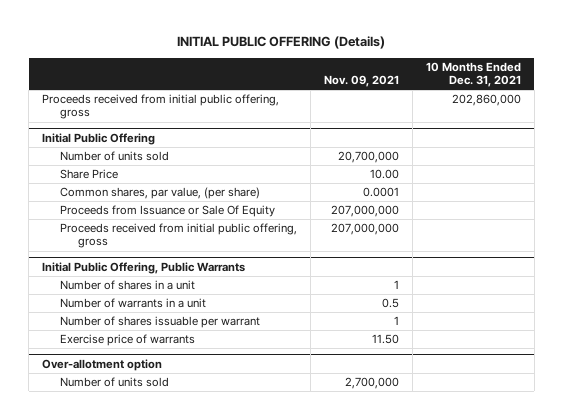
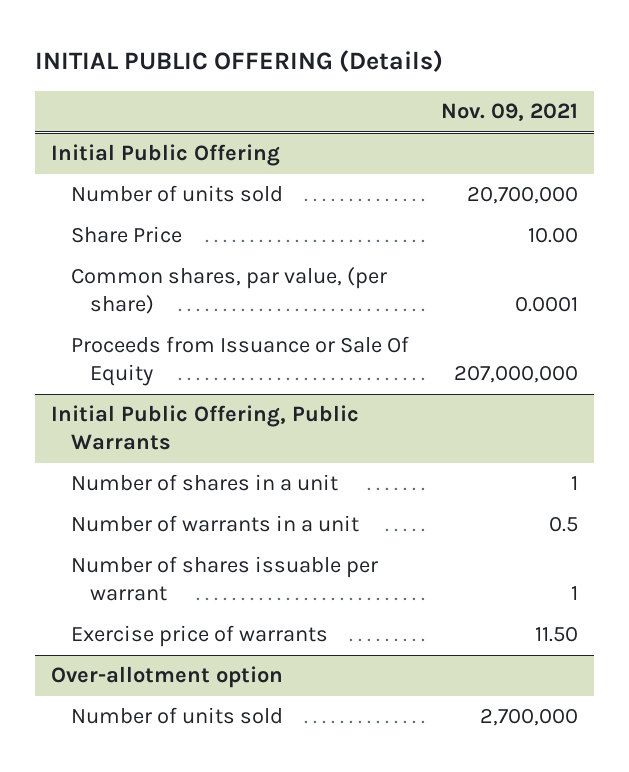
- | Nov. 09, 2021 | 10 Months Ended Dec. 31, 2021
+ | Nov. 09, 2021
- Proceeds received from initial public offering, gross | | 202,860,000
@ Initial Public Offering
- Proceeds received from initial public offering, gross | 207,000,000 |

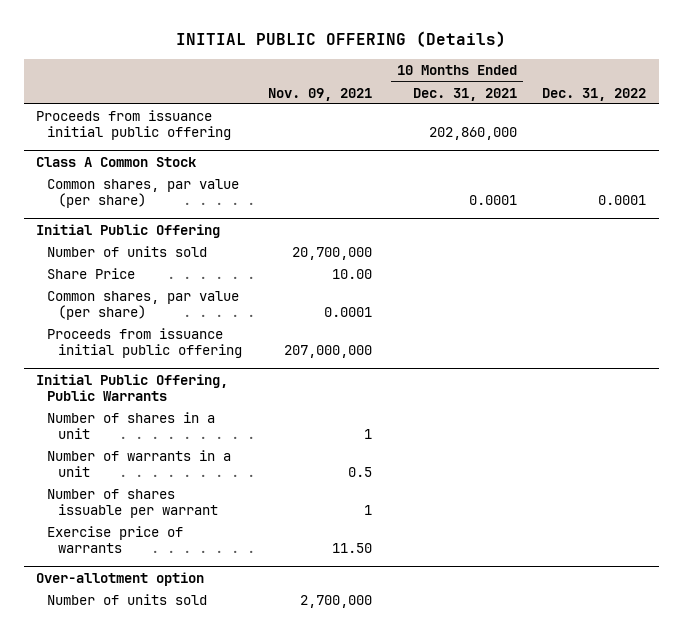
- | Nov. 09, 2021
+ | Nov. 09, 2021 | 10 Months Ended Dec. 31, 2021 | Dec. 31, 2022
+ Proceeds from issuance initial public offering | | 202,860,000 |
+ Class A Common Stock
+ Common shares, par value (per share) | | 0.0001 | 0.0001
@ Initial Public Offering
- Common shares, par value, (per share) | 0.0001
- Proceeds from Issuance or Sale Of Equity | 207,000,000
+ Common shares, par value (per share) | 0.0001 | |
+ Proceeds from issuance initial public offering | 207,000,000 | |

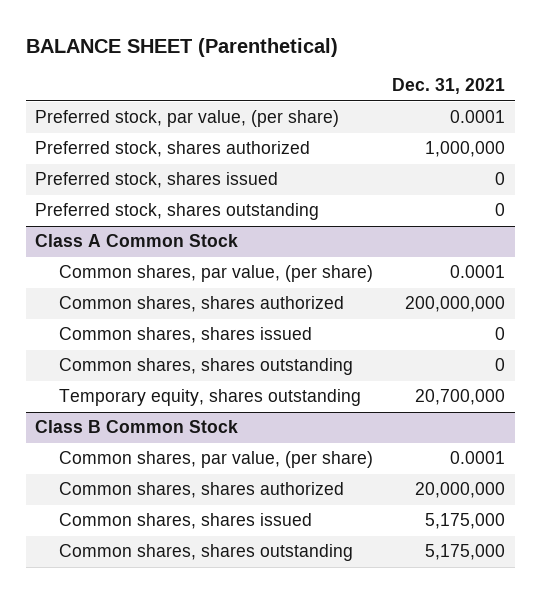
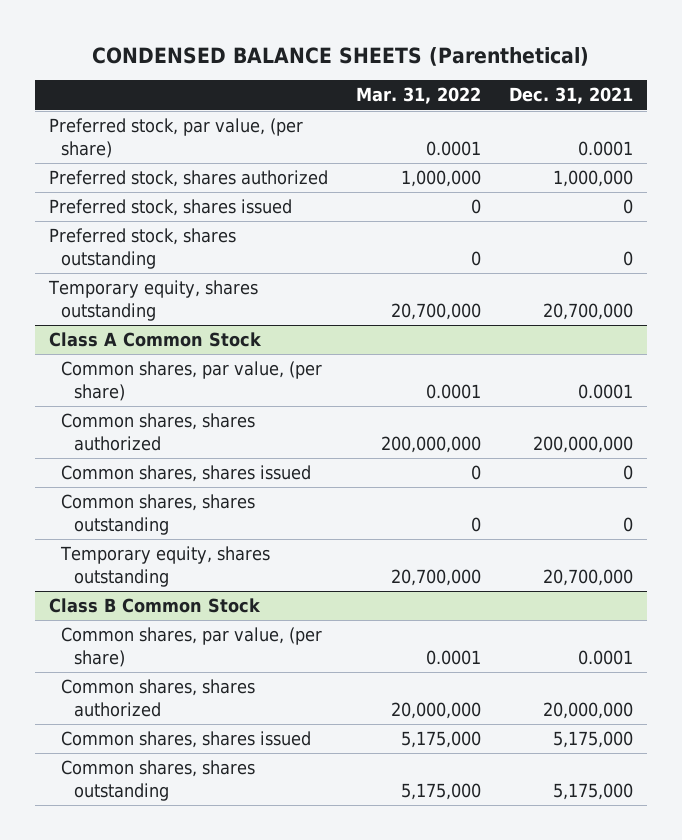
- BALANCE SHEET (Parenthetical)
+ CONDENSED BALANCE SHEETS (Parenthetical)
- | Dec. 31, 2021
+ | Mar. 31, 2022 | Dec. 31, 2021
+ Temporary equity, shares outstanding | 20,700,000 | 20,700,000

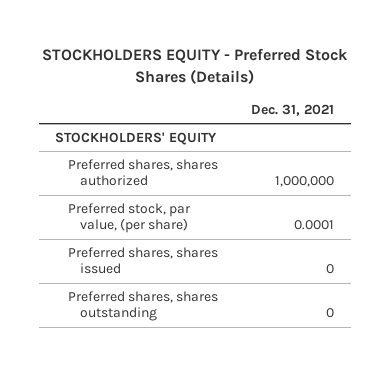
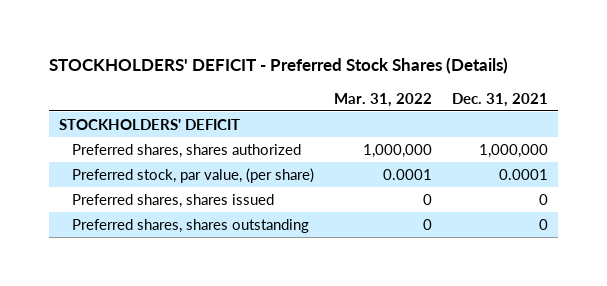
- STOCKHOLDERS EQUITY - Preferred Stock Shares (Details)
+ STOCKHOLDERS' DEFICIT - Preferred Stock Shares (Details)
- | Dec. 31, 2021
+ | Mar. 31, 2022 | Dec. 31, 2021
- STOCKHOLDERS' EQUITY
+ STOCKHOLDERS' DEFICIT

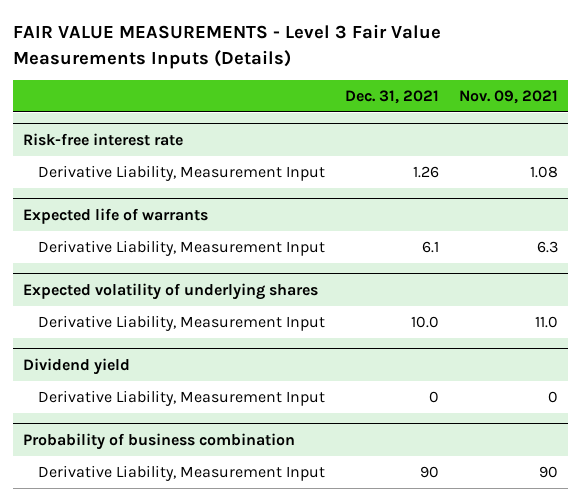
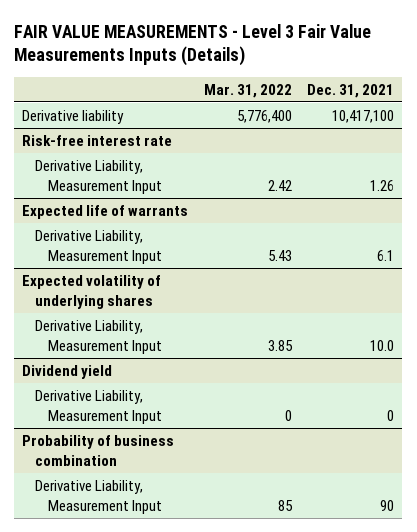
- | Dec. 31, 2021 | Nov. 09, 2021
+ | Mar. 31, 2022 | Dec. 31, 2021
+ Derivative liability | 5,776,400 | 10,417,100

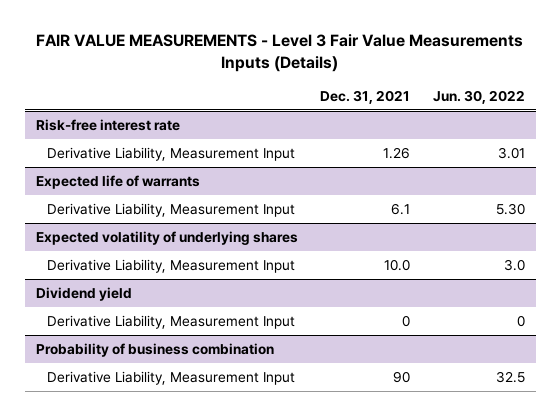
- | Mar. 31, 2022 | Dec. 31, 2021
+ | Dec. 31, 2021 | Jun. 30, 2022
- Derivative liability | 5,776,400 | 10,417,100

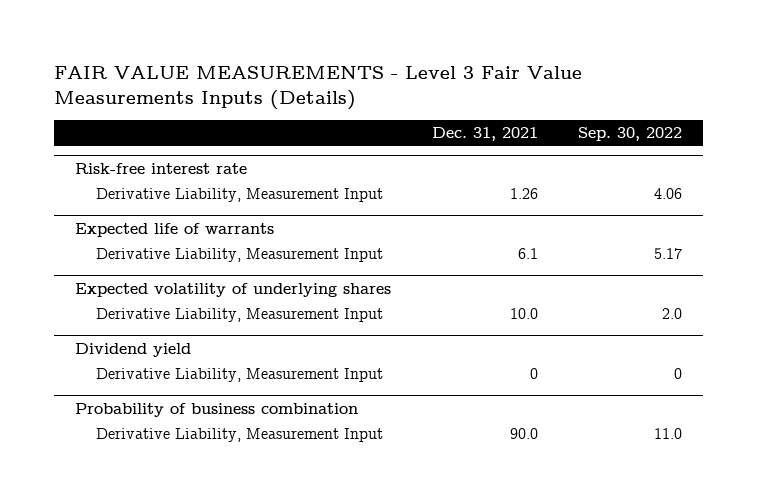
- | Dec. 31, 2021 | Jun. 30, 2022
+ | Dec. 31, 2021 | Sep. 30, 2022
@ Probability of business combination
- Derivative Liability, Measurement Input | 90 | 32.5
+ Derivative Liability, Measurement Input | 90.0 | 11.0

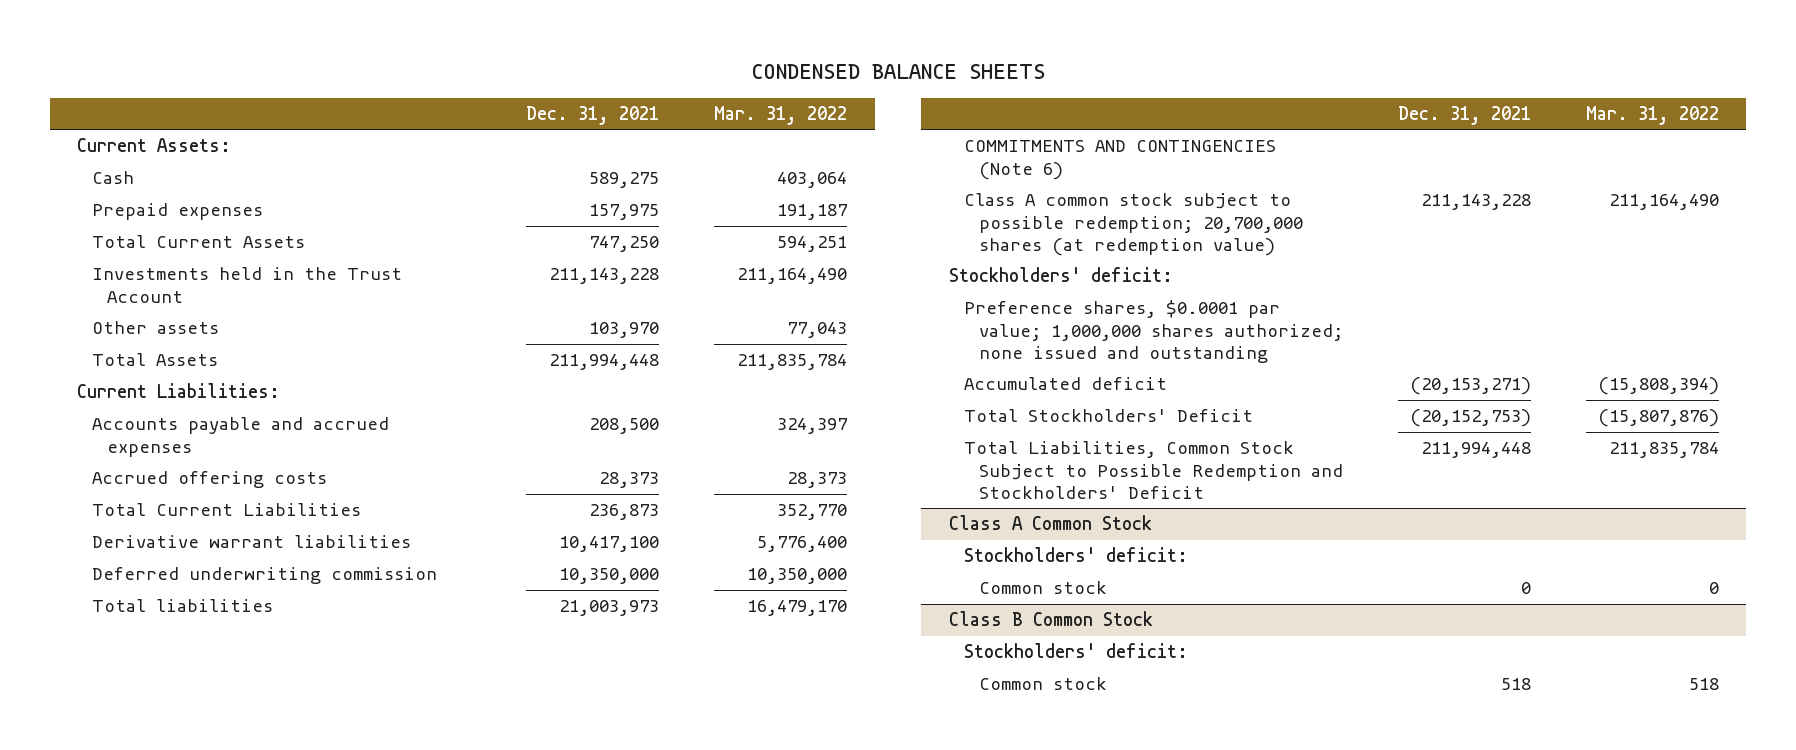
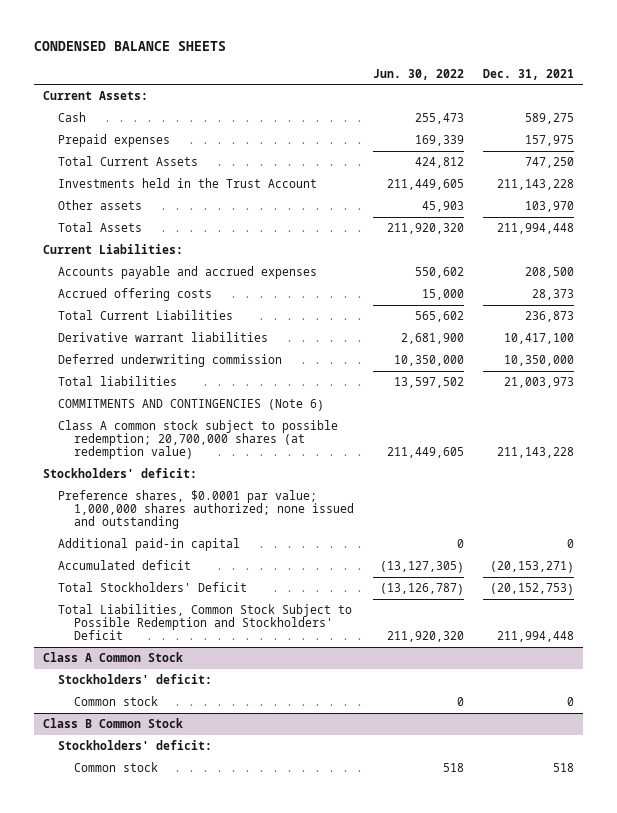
- | Dec. 31, 2021 | Mar. 31, 2022
+ | Jun. 30, 2022 | Dec. 31, 2021
+ Additional paid-in capital | 0 | 0

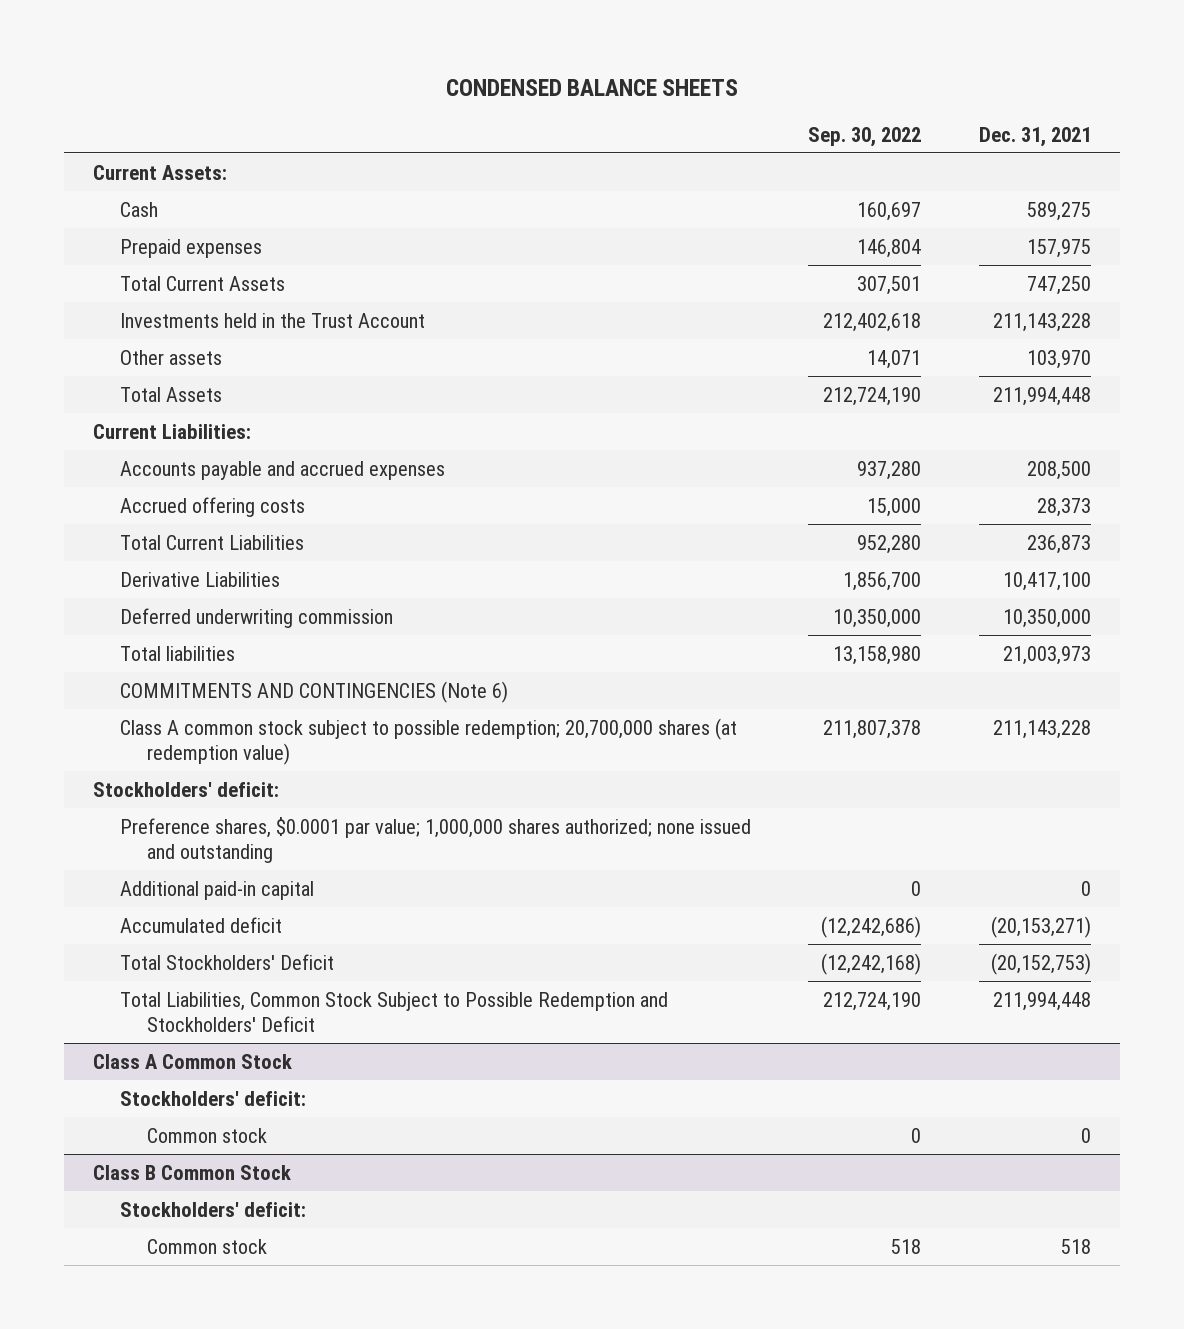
- | Jun. 30, 2022 | Dec. 31, 2021
+ | Sep. 30, 2022 | Dec. 31, 2021
- Derivative warrant liabilities | 2,681,900 | 10,417,100
+ Derivative Liabilities | 1,856,700 | 10,417,100

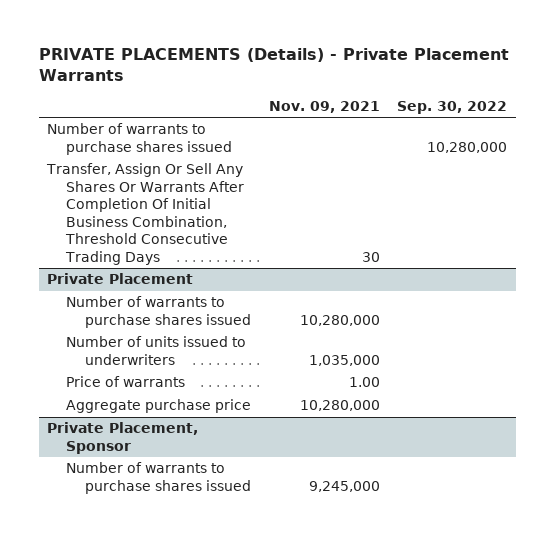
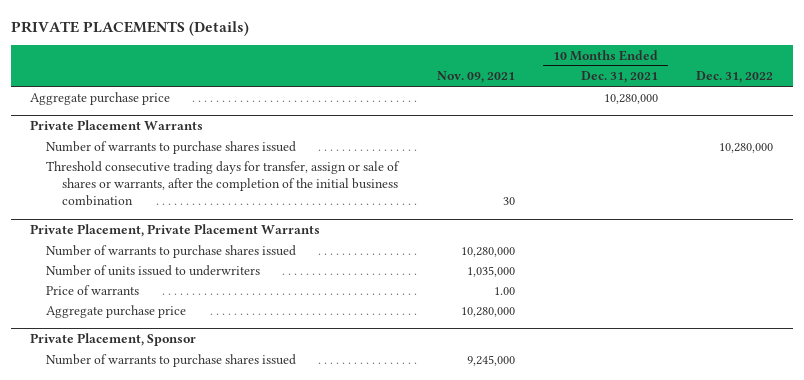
- PRIVATE PLACEMENTS (Details) - Private Placement Warrants
+ PRIVATE PLACEMENTS (Details)
- | Nov. 09, 2021 | Sep. 30, 2022
+ | Nov. 09, 2021 | 10 Months Ended Dec. 31, 2021 | Dec. 31, 2022
+ Aggregate purchase price | | 10,280,000 |
+ Private Placement Warrants
- Transfer, Assign Or Sell Any Shares Or Warrants After Completion Of Initial Business Combination, Threshold Consecutive Trading Days | 30 |
- Private Placement
+ Threshold consecutive trading days for transfer, assign or sale of shares or warrants, after the completion of the initial business combination | 30 | |
+ Private Placement, Private Placement Warrants

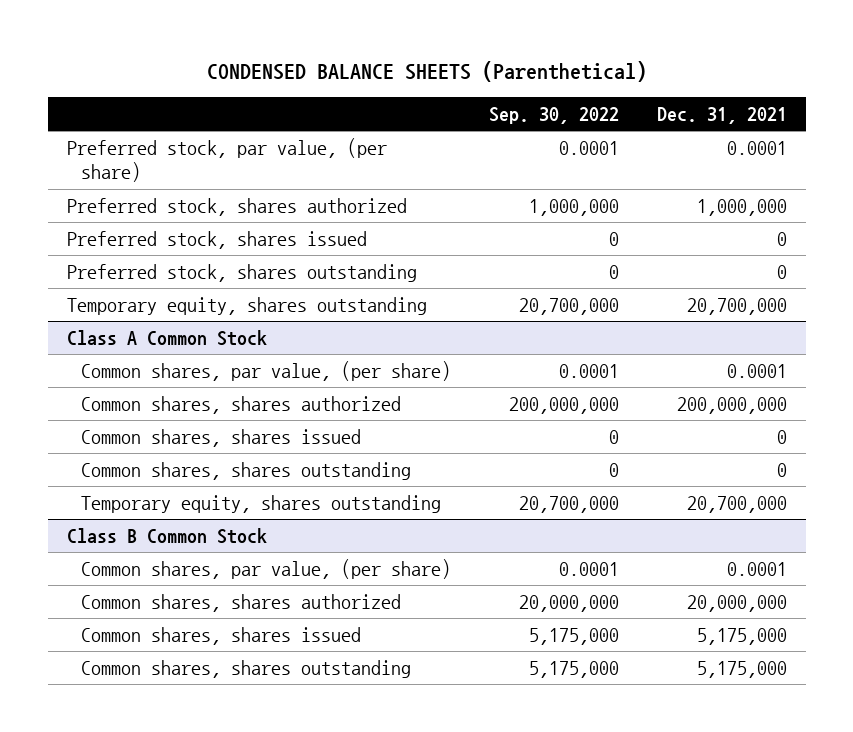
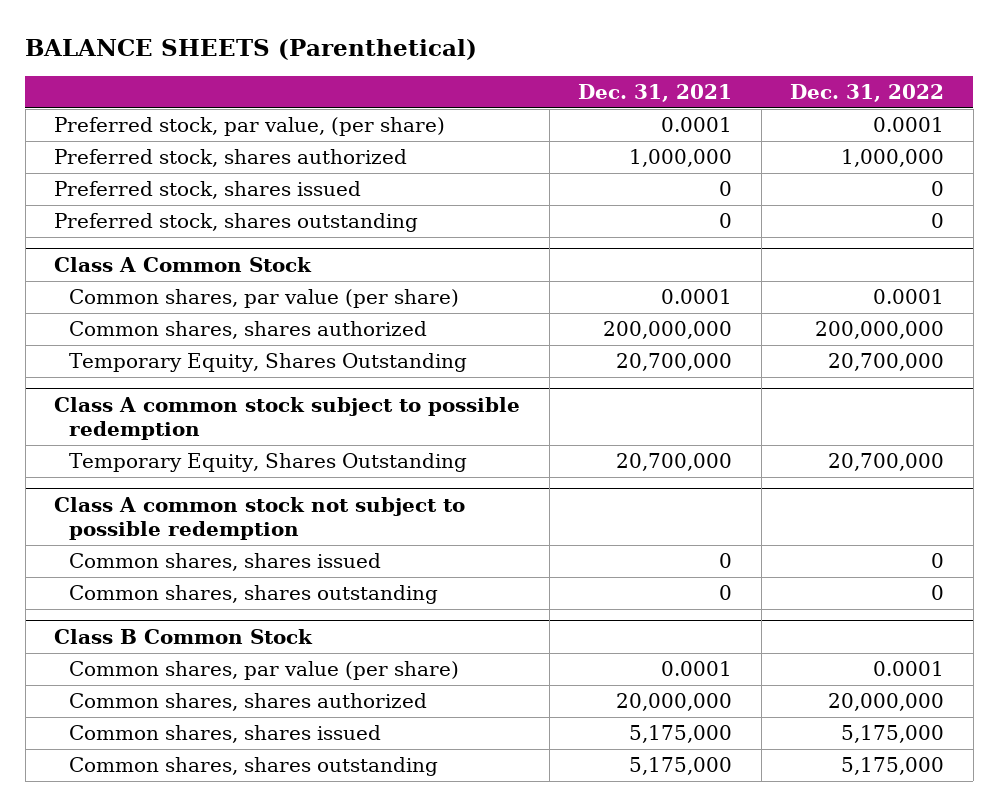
- CONDENSED BALANCE SHEETS (Parenthetical)
+ BALANCE SHEETS (Parenthetical)
- | Sep. 30, 2022 | Dec. 31, 2021
+ | Dec. 31, 2021 | Dec. 31, 2022
- Temporary equity, shares outstanding | 20,700,000 | 20,700,000
@ Class A Common Stock
- Common shares, par value, (per share) | 0.0001 | 0.0001
+ Common shares, par value (per share) | 0.0001 | 0.0001
+ Temporary Equity, Shares Outstanding | 20,700,000 | 20,700,000
+ Class A common stock subject to possible redemption
+ Temporary Equity, Shares Outstanding | 20,700,000 | 20,700,000
+ Class A common stock not subject to possible redemption
@ Class A Common Stock
- Temporary equity, shares outstanding | 20,700,000 | 20,700,000
@ Class B Common Stock
- Common shares, par value, (per share) | 0.0001 | 0.0001
+ Common shares, par value (per share) | 0.0001 | 0.0001

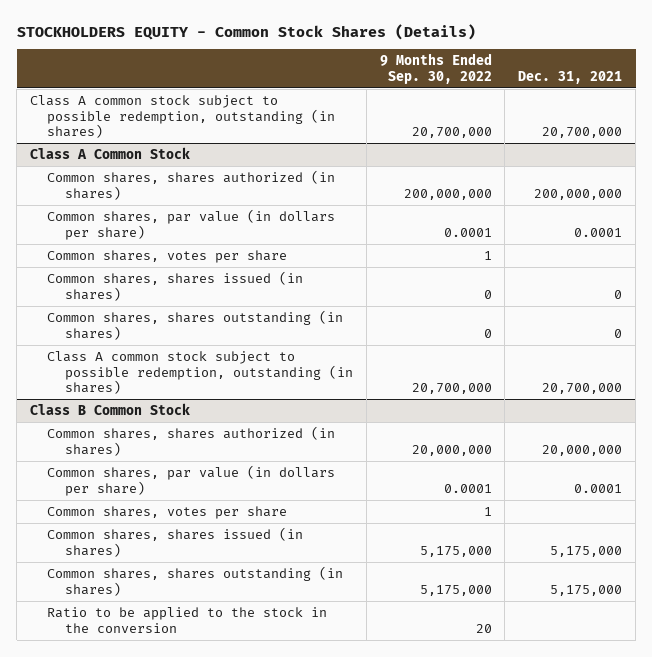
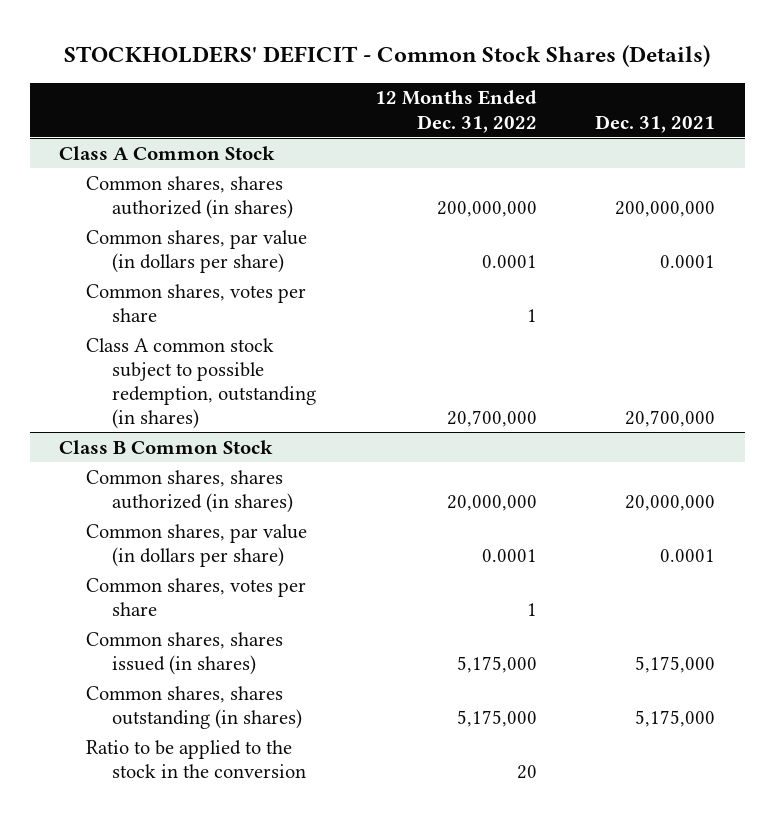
- STOCKHOLDERS EQUITY - Common Stock Shares (Details)
+ STOCKHOLDERS' DEFICIT - Common Stock Shares (Details)
- | 9 Months Ended Sep. 30, 2022 | Dec. 31, 2021
+ | 12 Months Ended Dec. 31, 2022 | Dec. 31, 2021
- Class A common stock subject to possible redemption, outstanding (in shares) | 20,700,000 | 20,700,000
@ Class A Common Stock
- Common shares, shares issued (in shares) | 0 | 0
- Common shares, shares outstanding (in shares) | 0 | 0

